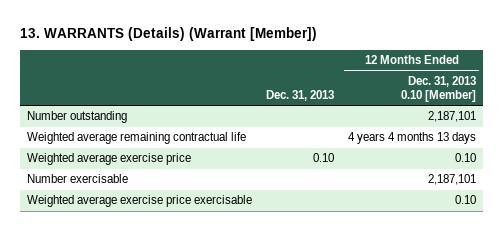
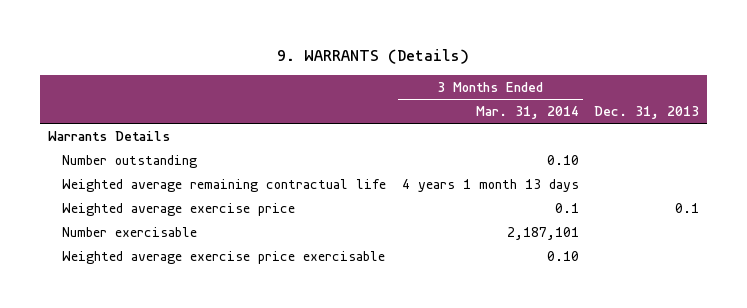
- 13. WARRANTS (Details) (Warrant [Member])
+ 9. WARRANTS (Details)
- | Dec. 31, 2013 | 12 Months Ended Dec. 31, 2013 0.10 [Member]
+ | 3 Months Ended Mar. 31, 2014 | Dec. 31, 2013
+ Warrants Details
- Weighted average exercise price | 0.10 | 0.10
+ Weighted average exercise price | 0.1 | 0.1

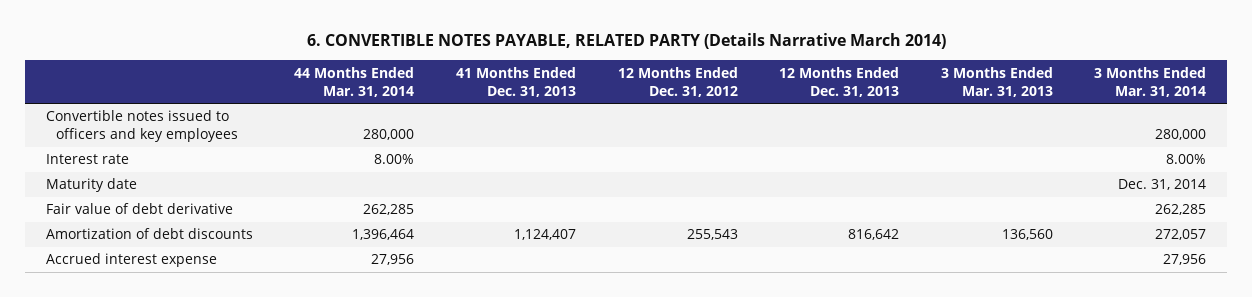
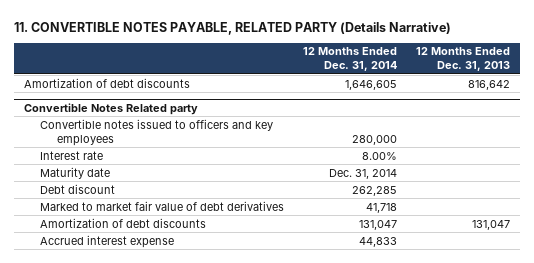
- 6. CONVERTIBLE NOTES PAYABLE, RELATED PARTY (Details Narrative March 2014)
+ 11. CONVERTIBLE NOTES PAYABLE, RELATED PARTY (Details Narrative)
- | 44 Months Ended Mar. 31, 2014 | 41 Months Ended Dec. 31, 2013 | 12 Months Ended Dec. 31, 2012 | 12 Months Ended Dec. 31, 2013 | 3 Months Ended Mar. 31, 2013 | 3 Months Ended Mar. 31, 2014
+ | 12 Months Ended Dec. 31, 2014 | 12 Months Ended Dec. 31, 2013
- Convertible notes issued to officers and key employees | 280,000 | | | | | 280,000
- Interest rate | 8.00% | | | | | 8.00%
- Maturity date | | | | | | Dec. 31, 2014
- Fair value of debt derivative | 262,285 | | | | | 262,285
- Accrued interest expense | 27,956 | | | | | 27,956
+ Convertible Notes Related party
+ Convertible notes issued to officers and key employees | 280,000 |
+ Interest rate | 8.00% |
+ Maturity date | Dec. 31, 2014 |
+ Debt discount | 262,285 |
+ Marked to market fair value of debt derivatives | 41,718 |
+ Amortization of debt discounts | 131,047 | 131,047
+ Accrued interest expense | 44,833 |

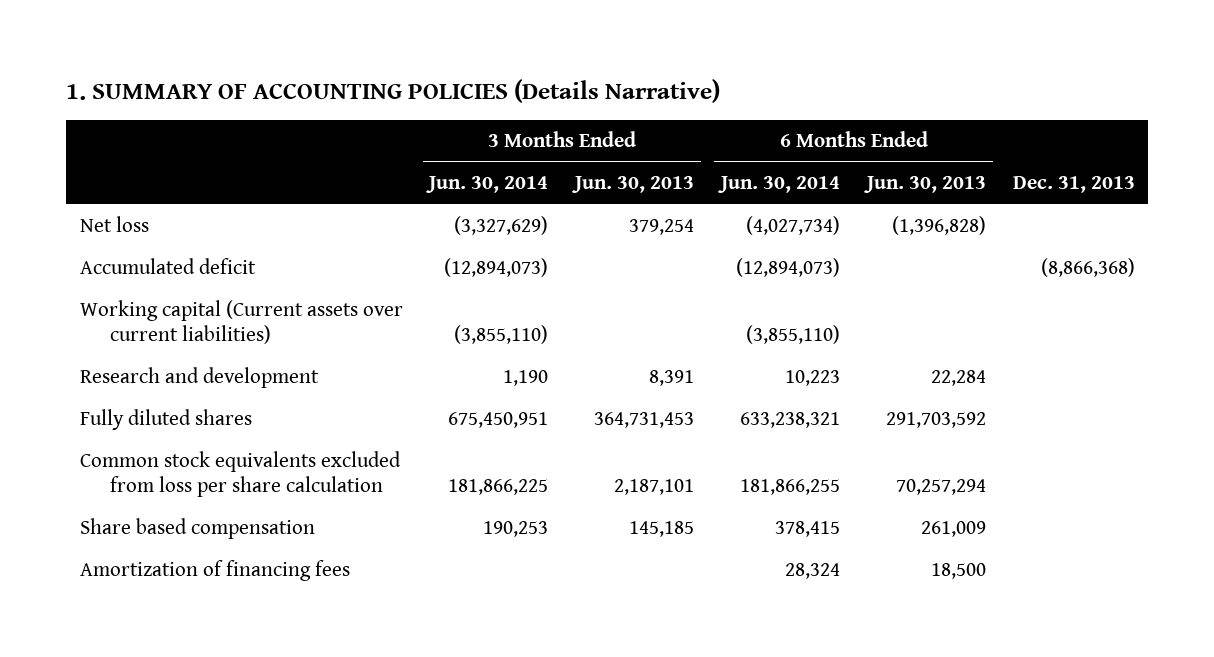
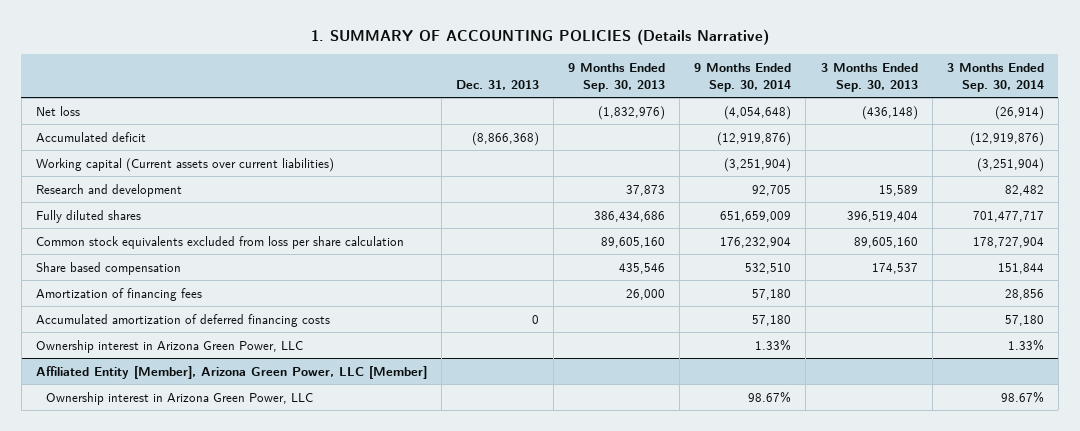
- | 3 Months Ended Jun. 30, 2014 | 3 Months Ended Jun. 30, 2013 | 6 Months Ended Jun. 30, 2014 | 6 Months Ended Jun. 30, 2013 | Dec. 31, 2013
+ | Dec. 31, 2013 | 9 Months Ended Sep. 30, 2013 | 9 Months Ended Sep. 30, 2014 | 3 Months Ended Sep. 30, 2013 | 3 Months Ended Sep. 30, 2014
+ Accumulated amortization of deferred financing costs | 0 | | 57,180 | | 57,180
+ Ownership interest in Arizona Green Power, LLC | | | 1.33% | | 1.33%
+ Affiliated Entity [Member], Arizona Green Power, LLC [Member]
+ Ownership interest in Arizona Green Power, LLC | | | 98.67% | | 98.67%

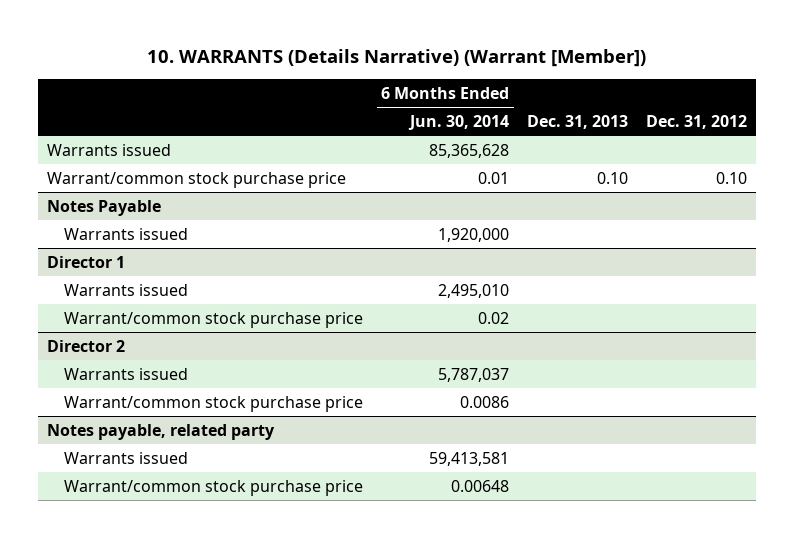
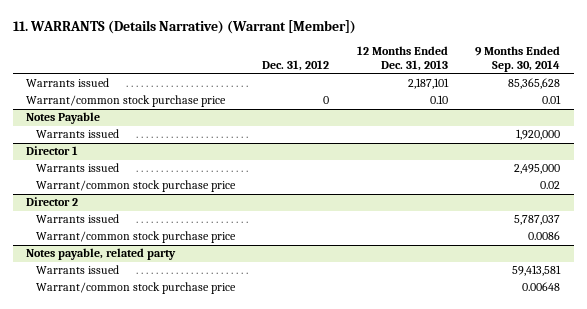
- 10. WARRANTS (Details Narrative) (Warrant [Member])
+ 11. WARRANTS (Details Narrative) (Warrant [Member])
- | 6 Months Ended Jun. 30, 2014 | Dec. 31, 2013 | Dec. 31, 2012
+ | Dec. 31, 2012 | 12 Months Ended Dec. 31, 2013 | 9 Months Ended Sep. 30, 2014
- Warrant/common stock purchase price | 0.01 | 0.10 | 0.10
+ Warrant/common stock purchase price | 0 | 0.10 | 0.01

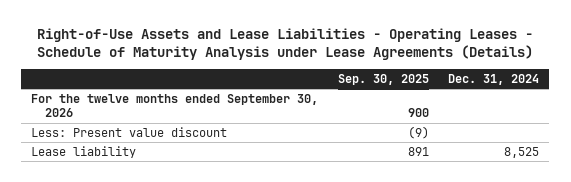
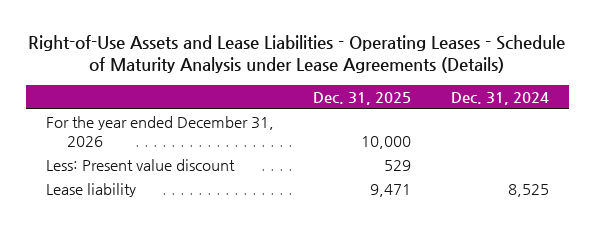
- | Sep. 30, 2025 | Dec. 31, 2024
+ | Dec. 31, 2025 | Dec. 31, 2024
- For the twelve months ended September 30, 2026 | 900 |
+ For the year ended December 31, 2026 | 10,000 |

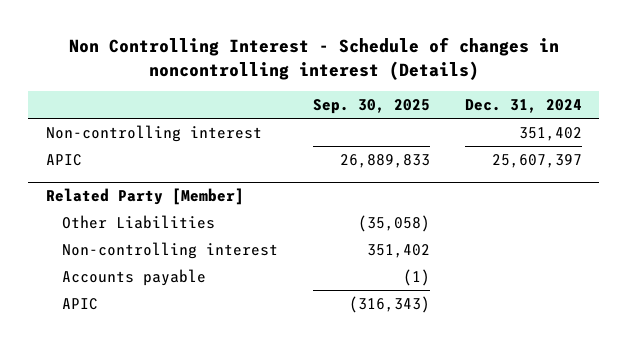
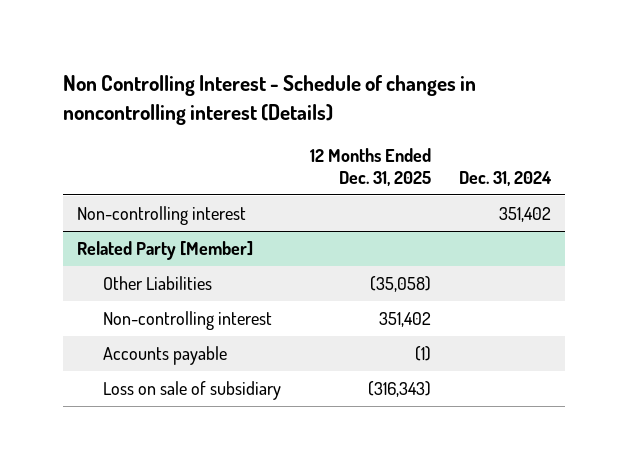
- | Sep. 30, 2025 | Dec. 31, 2024
+ | 12 Months Ended Dec. 31, 2025 | Dec. 31, 2024
- APIC | 26,889,833 | 25,607,397
@ Related Party [Member]
- APIC | (316,343) |
+ Loss on sale of subsidiary | (316,343) |

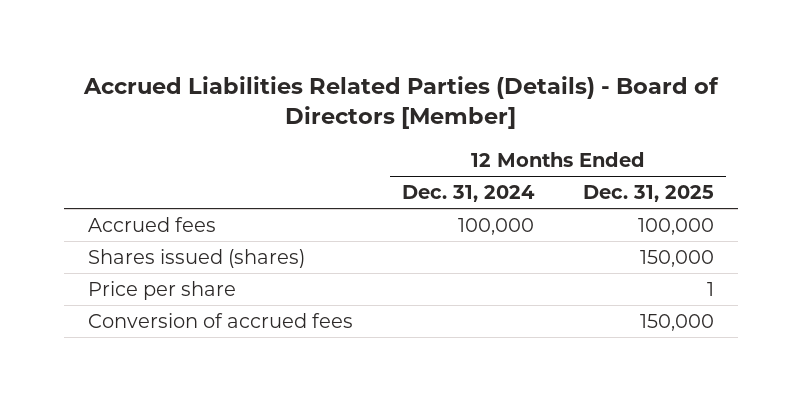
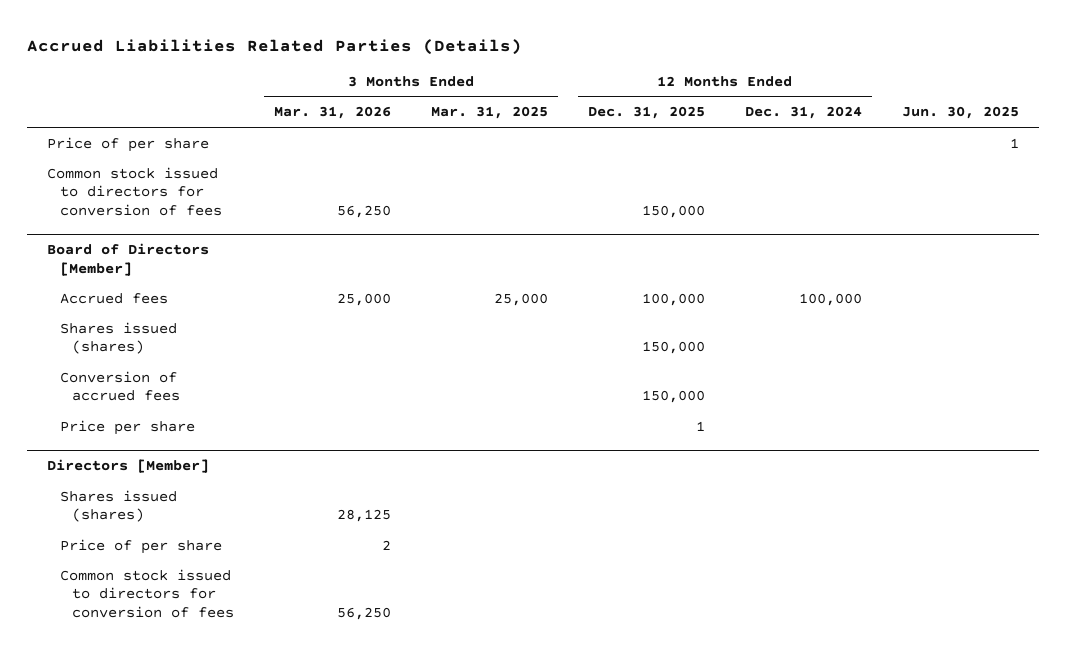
- Accrued Liabilities Related Parties (Details) - Board of Directors [Member]
+ Accrued Liabilities Related Parties (Details)
- | 12 Months Ended Dec. 31, 2024 | 12 Months Ended Dec. 31, 2025
+ | 3 Months Ended Mar. 31, 2026 | 3 Months Ended Mar. 31, 2025 | 12 Months Ended Dec. 31, 2025 | 12 Months Ended Dec. 31, 2024 | Jun. 30, 2025
- Accrued fees | 100,000 | 100,000
- Shares issued (shares) | | 150,000
- Price per share | | 1
- Conversion of accrued fees | | 150,000
+ Price of per share | | | | | 1
+ Common stock issued to directors for conversion of fees | 56,250 | | 150,000 | |
+ Board of Directors [Member]
+ Accrued fees | 25,000 | 25,000 | 100,000 | 100,000 |
+ Shares issued (shares) | | | 150,000 | |
+ Conversion of accrued fees | | | 150,000 | |
+ Price per share | | | 1 | |
+ Directors [Member]
+ Shares issued (shares) | 28,125 | | | |
+ Price of per share | 2 | | | |
+ Common stock issued to directors for conversion of fees | 56,250 | | | |

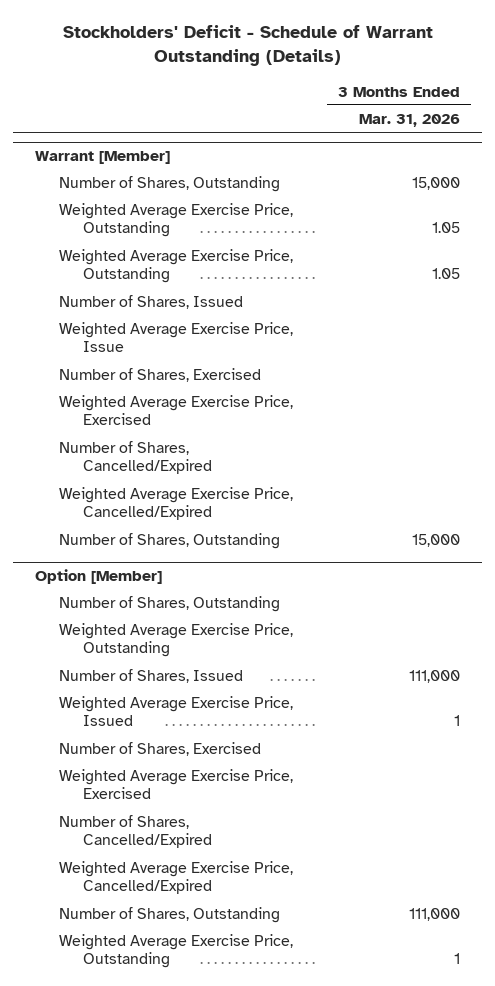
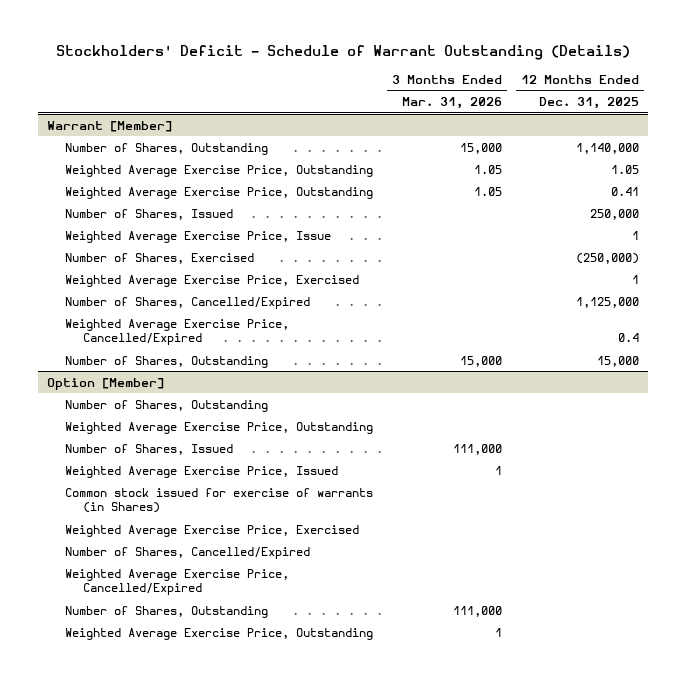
- | 3 Months Ended Mar. 31, 2026
+ | 3 Months Ended Mar. 31, 2026 | 12 Months Ended Dec. 31, 2025
@ Option [Member]
- Number of Shares, Exercised
+ Common stock issued for exercise of warrants (in Shares)

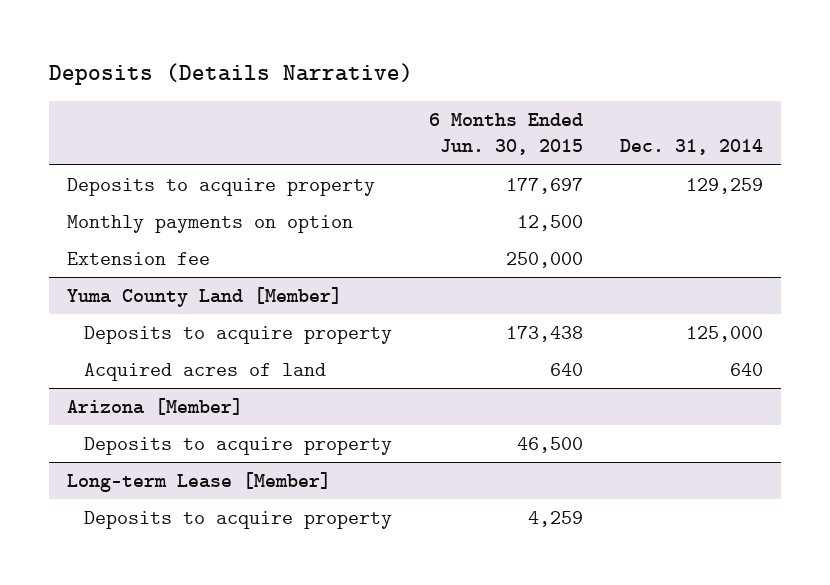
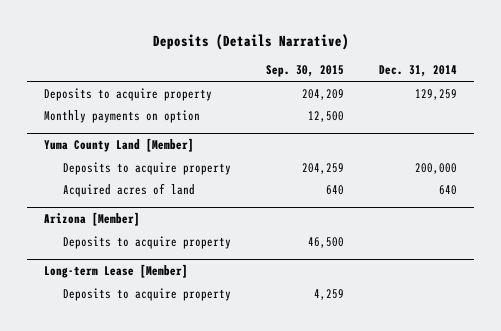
- | 6 Months Ended Jun. 30, 2015 | Dec. 31, 2014
+ | Sep. 30, 2015 | Dec. 31, 2014
- Extension fee | 250,000 |
@ Yuma County Land [Member]
- Deposits to acquire property | 173,438 | 125,000
+ Deposits to acquire property | 204,259 | 200,000

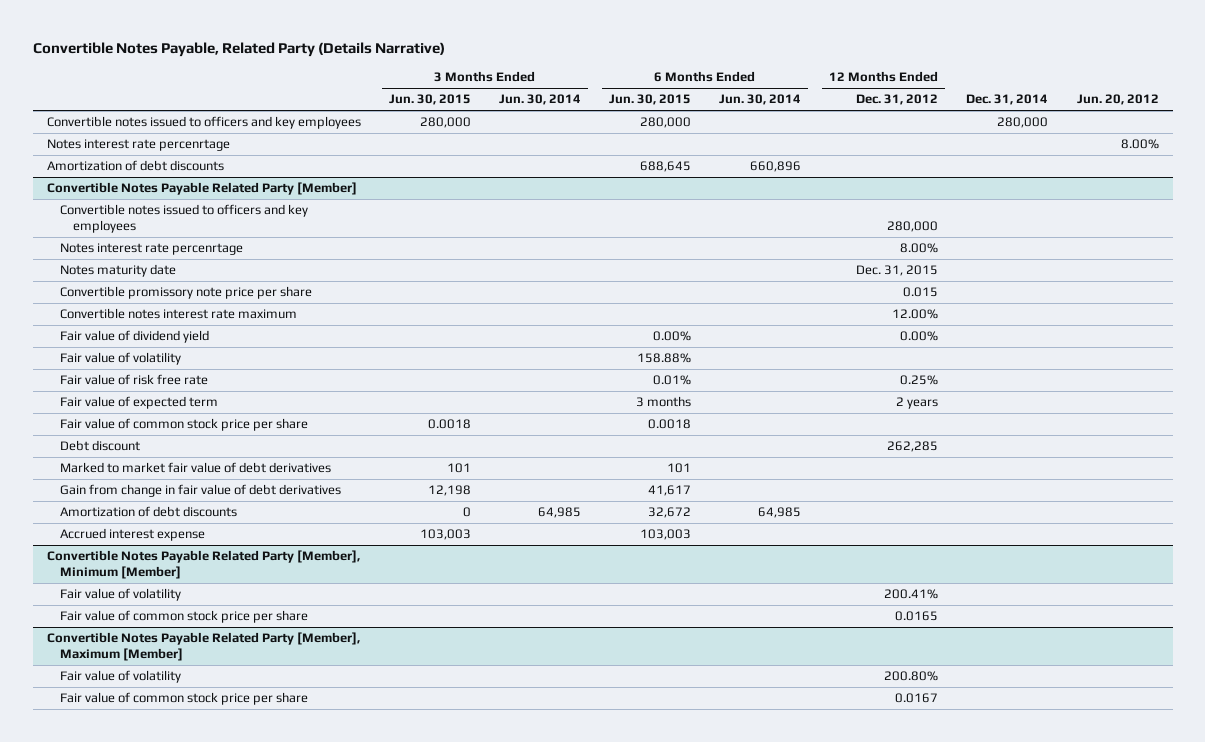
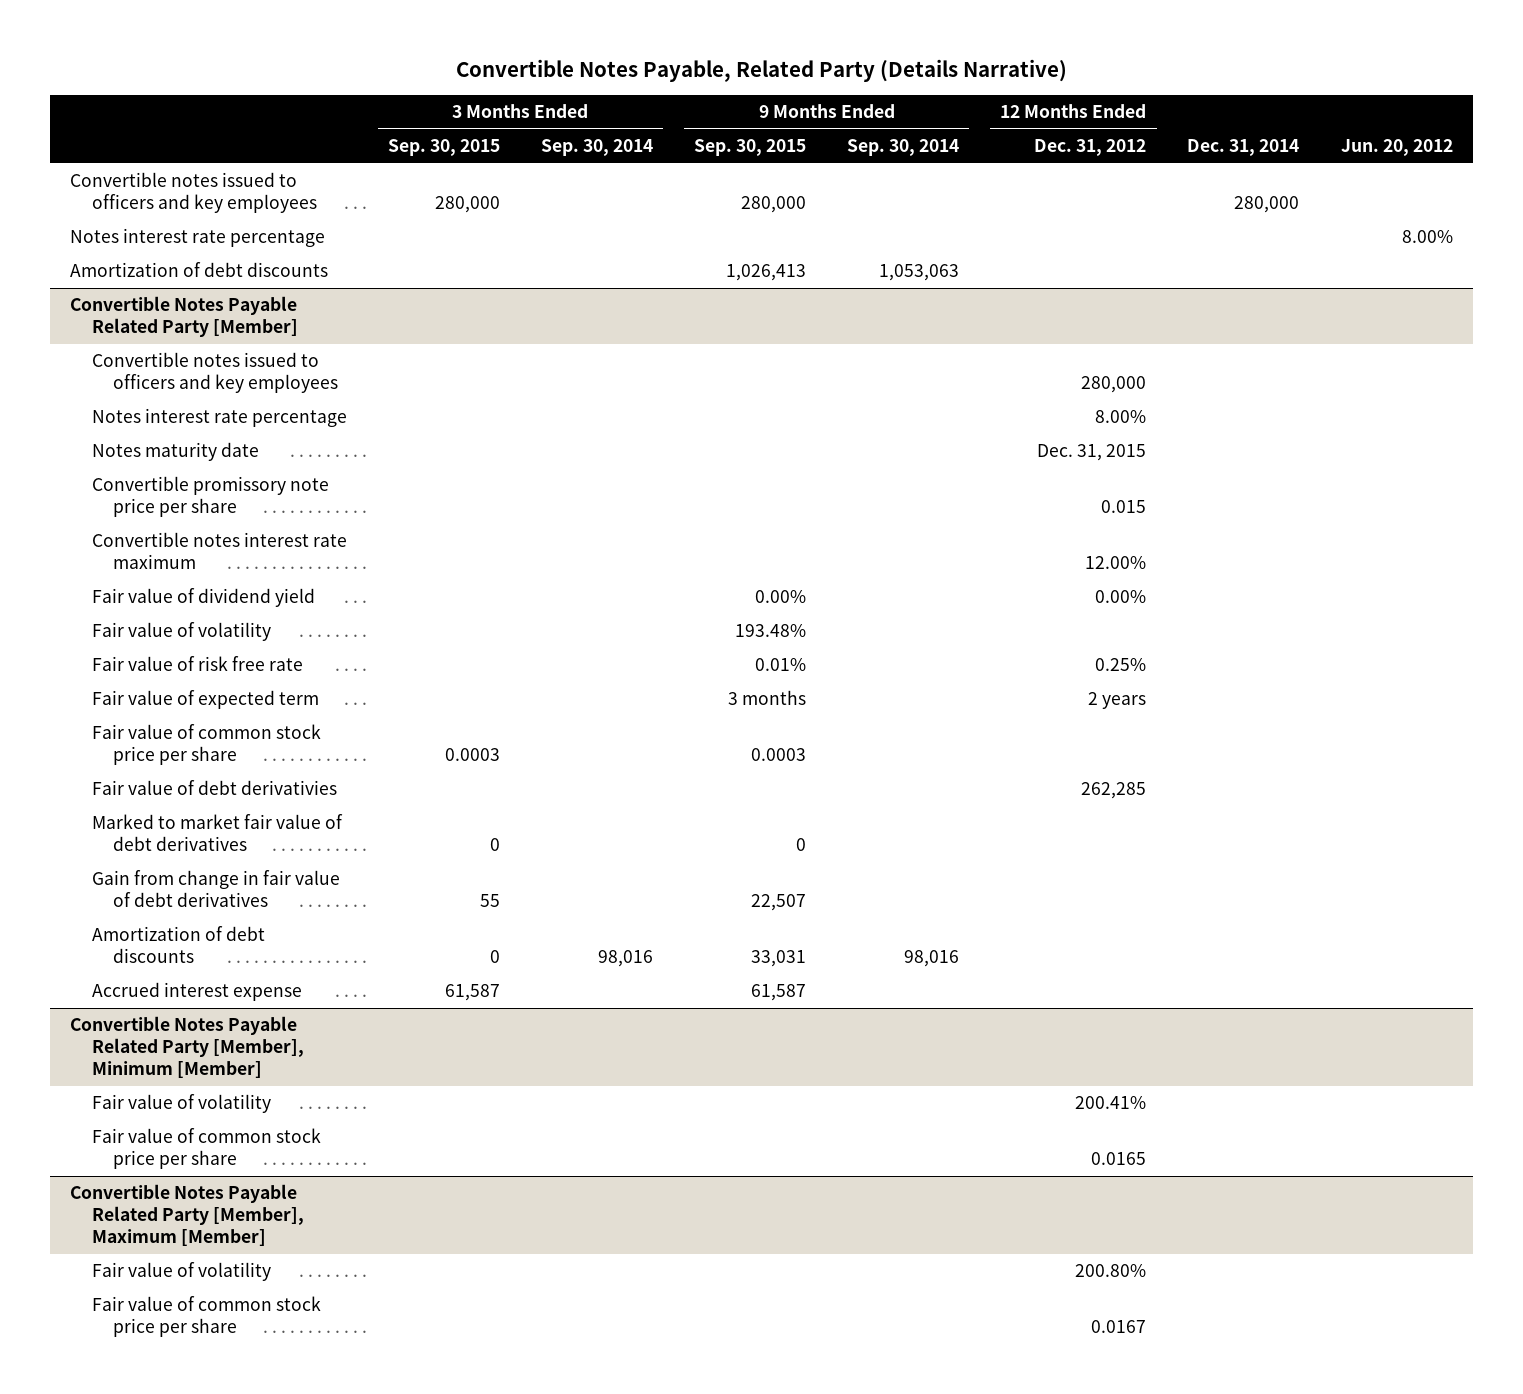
- | 3 Months Ended Jun. 30, 2015 | 3 Months Ended Jun. 30, 2014 | 6 Months Ended Jun. 30, 2015 | 6 Months Ended Jun. 30, 2014 | 12 Months Ended Dec. 31, 2012 | Dec. 31, 2014 | Jun. 20, 2012
+ | 3 Months Ended Sep. 30, 2015 | 3 Months Ended Sep. 30, 2014 | 9 Months Ended Sep. 30, 2015 | 9 Months Ended Sep. 30, 2014 | 12 Months Ended Dec. 31, 2012 | Dec. 31, 2014 | Jun. 20, 2012
- Notes interest rate percenrtage | | | | | | | 8.00%
+ Notes interest rate percentage | | | | | | | 8.00%
@ Convertible Notes Payable Related Party [Member]
- Notes interest rate percenrtage | | | | | 8.00% | |
+ Notes interest rate percentage | | | | | 8.00% | |
- Debt discount | | | | | 262,285 | |
+ Fair value of debt derivativies | | | | | 262,285 | |

